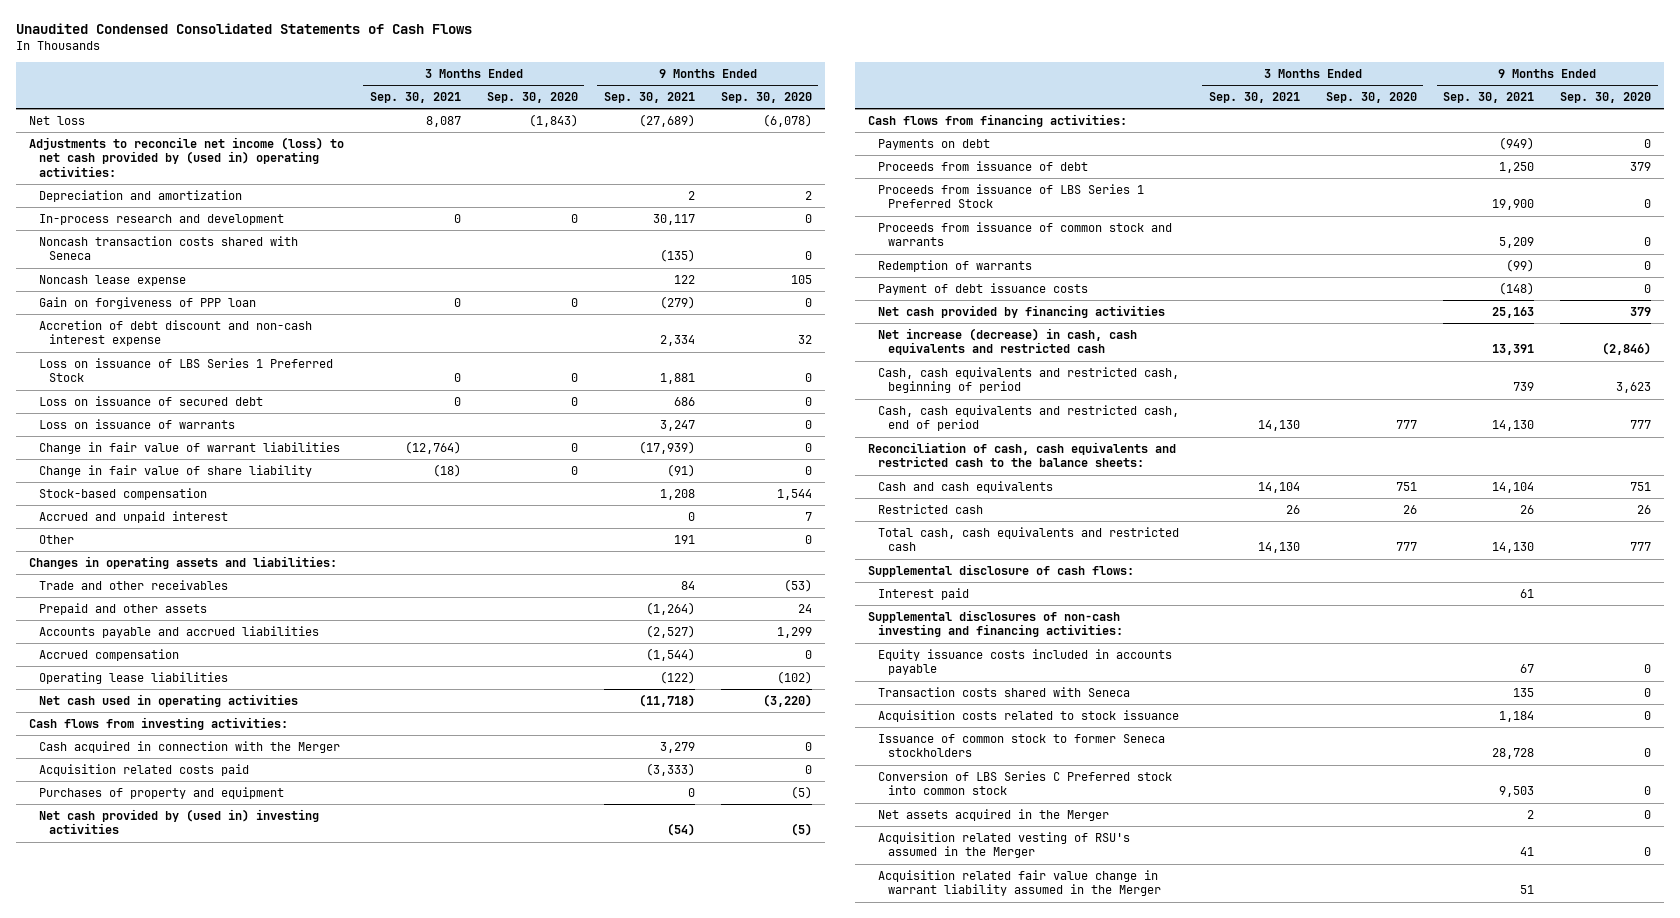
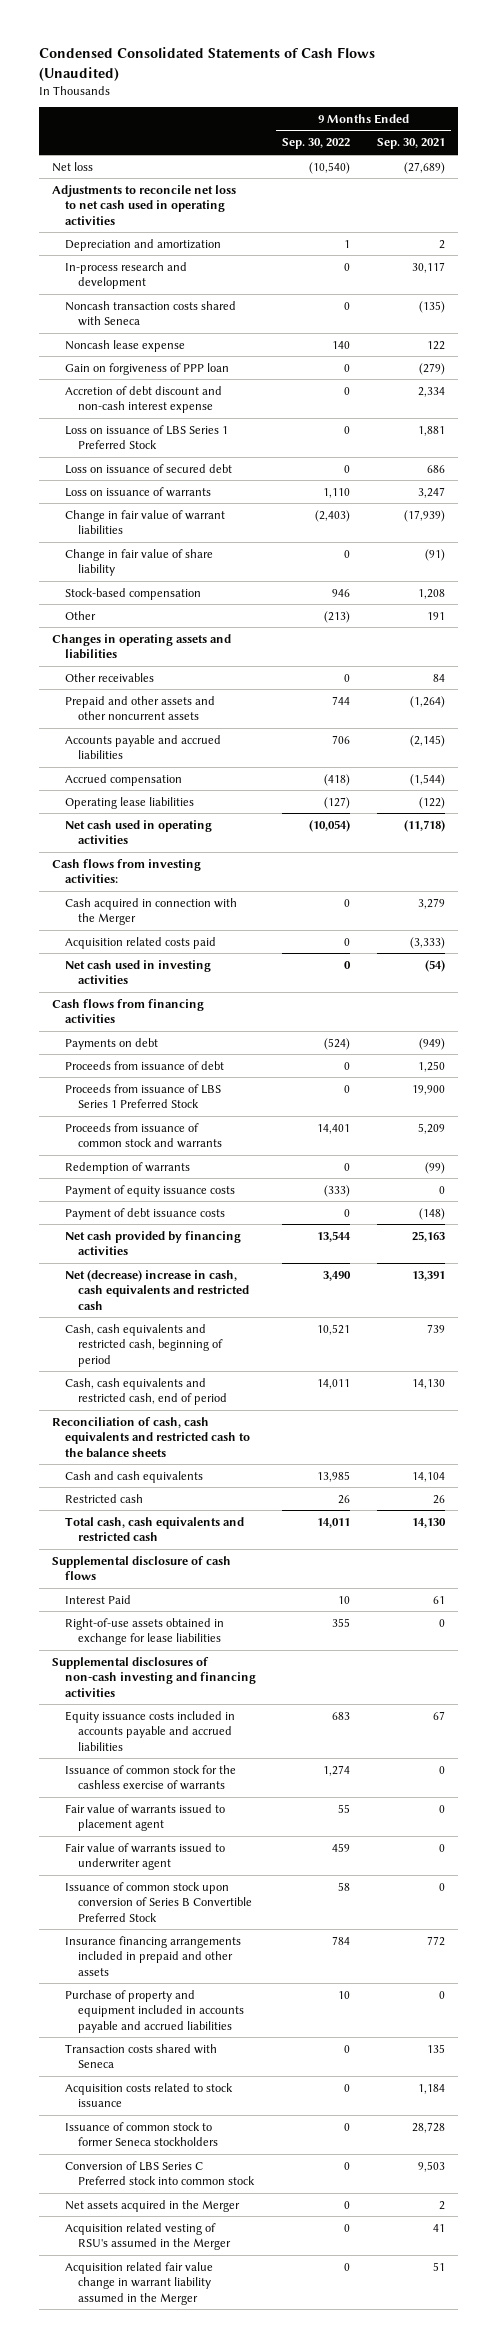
- Unaudited Condensed Consolidated Statements of Cash Flows
+ Condensed Consolidated Statements of Cash Flows (Unaudited)
- | 3 Months Ended Sep. 30, 2021 | 3 Months Ended Sep. 30, 2020 | 9 Months Ended Sep. 30, 2021 | 9 Months Ended Sep. 30, 2020
+ | 9 Months Ended Sep. 30, 2022 | 9 Months Ended Sep. 30, 2021
- Adjustments to reconcile net income (loss) to net cash provided by (used in) operating activities:
+ Adjustments to reconcile net loss to net cash used in operating activities
- Accrued and unpaid interest | | | 0 | 7
- Changes in operating assets and liabilities:
- Trade and other receivables | | | 84 | (53)
- Prepaid and other assets | | | (1,264) | 24
- Accounts payable and accrued liabilities | | | (2,527) | 1,299
+ Changes in operating assets and liabilities
+ Other receivables | 0 | 84
+ Prepaid and other assets and other noncurrent assets | 744 | (1,264)
+ Accounts payable and accrued liabilities | 706 | (2,145)
- Purchases of property and equipment | | | 0 | (5)
- Net cash provided by (used in) investing activities | | | (54) | (5)
- Cash flows from financing activities:
+ Net cash used in investing activities | 0 | (54)
+ Cash flows from financing activities
+ Payment of equity issuance costs | (333) | 0
- Net increase (decrease) in cash, cash equivalents and restricted cash | | | 13,391 | (2,846)
+ Net (decrease) increase in cash, cash equivalents and restricted cash | 3,490 | 13,391
- Reconciliation of cash, cash equivalents and restricted cash to the balance sheets:
+ Reconciliation of cash, cash equivalents and restricted cash to the balance sheets
- Supplemental disclosure of cash flows:
- Interest paid | | | 61 |
- Supplemental disclosures of non-cash investing and financing activities:
- Equity issuance costs included in accounts payable | | | 67 | 0
+ Supplemental disclosure of cash flows
+ Interest Paid | 10 | 61
+ Right-of-use assets obtained in exchange for lease liabilities | 355 | 0
+ Supplemental disclosures of non-cash investing and financing activities
+ Equity issuance costs included in accounts payable and accrued liabilities | 683 | 67
+ Issuance of common stock for the cashless exercise of warrants | 1,274 | 0
+ Fair value of warrants issued to placement agent | 55 | 0
+ Fair value of warrants issued to underwriter agent | 459 | 0
+ Issuance of common stock upon conversion of Series B Convertible Preferred Stock | 58 | 0
+ Insurance financing arrangements included in prepaid and other assets | 784 | 772
+ Purchase of property and equipment included in accounts payable and accrued liabilities | 10 | 0

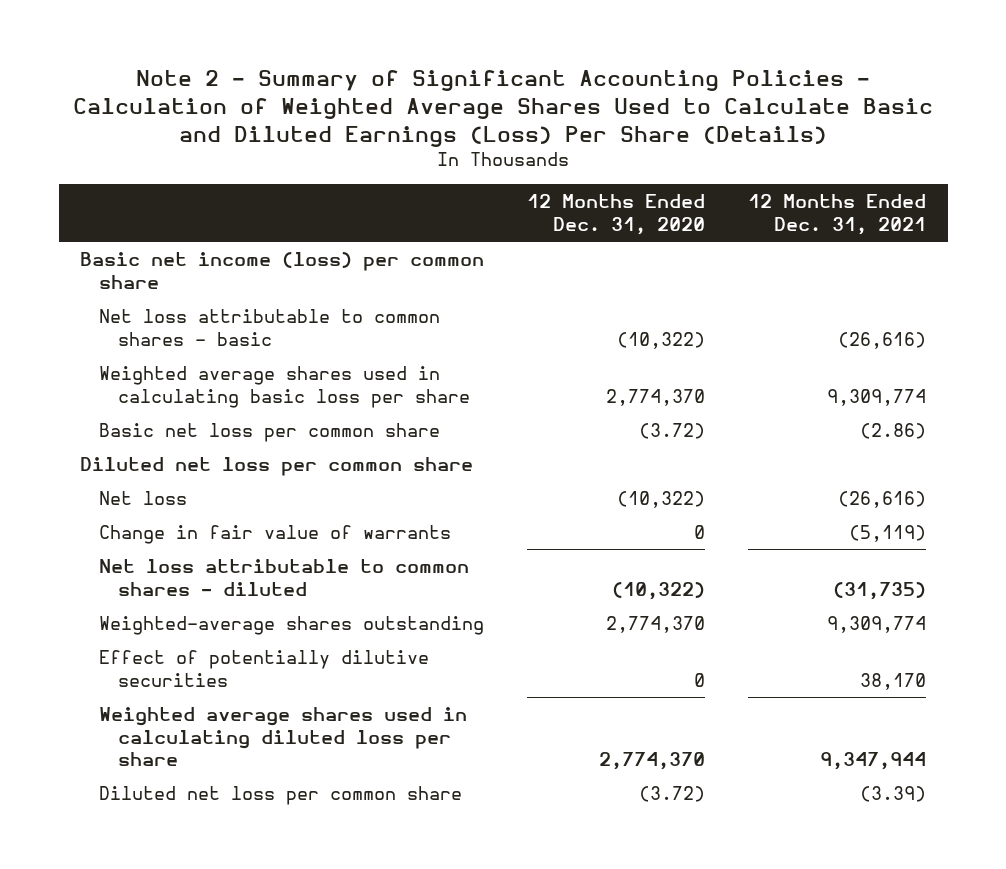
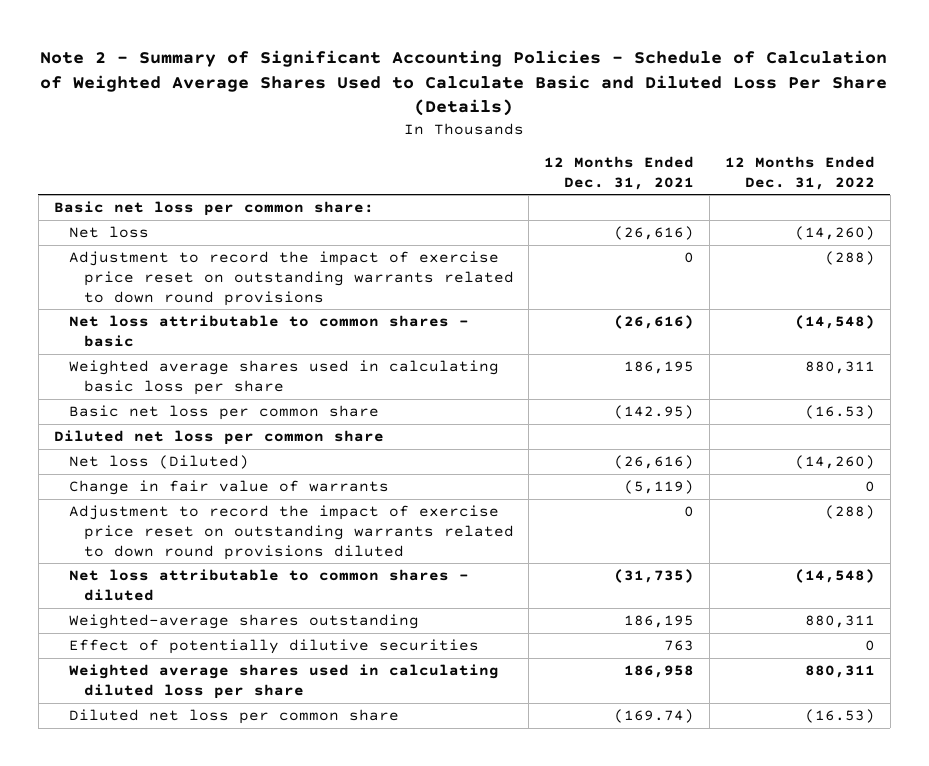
- Note 2 - Summary of Significant Accounting Policies - Calculation of Weighted Average Shares Used to Calculate Basic and Diluted Earnings (Loss) Per Share (Details)
+ Note 2 - Summary of Significant Accounting Policies - Schedule of Calculation of Weighted Average Shares Used to Calculate Basic and Diluted Loss Per Share (Details)
- | 12 Months Ended Dec. 31, 2020 | 12 Months Ended Dec. 31, 2021
+ | 12 Months Ended Dec. 31, 2021 | 12 Months Ended Dec. 31, 2022
- Basic net income (loss) per common share
+ Basic net loss per common share:
moved up: Net loss | (26,616) | (14,260)
+ Adjustment to record the impact of exercise price reset on outstanding warrants related to down round provisions | 0 | (288)
- Weighted average shares used in calculating basic loss per share | 2,774,370 | 9,309,774
- Basic net loss per common share | (3.72) | (2.86)
+ Weighted average shares used in calculating basic loss per share | 186,195 | 880,311
+ Basic net loss per common share | (142.95) | (16.53)
+ Net loss (Diluted) | (26,616) | (14,260)
+ Adjustment to record the impact of exercise price reset on outstanding warrants related to down round provisions diluted | 0 | (288)
- Weighted-average shares outstanding | 2,774,370 | 9,309,774
- Effect of potentially dilutive securities | 0 | 38,170
- Weighted average shares used in calculating diluted loss per share | 2,774,370 | 9,347,944
- Diluted net loss per common share | (3.72) | (3.39)
+ Weighted-average shares outstanding | 186,195 | 880,311
+ Effect of potentially dilutive securities | 763 | 0
+ Weighted average shares used in calculating diluted loss per share | 186,958 | 880,311
+ Diluted net loss per common share | (169.74) | (16.53)

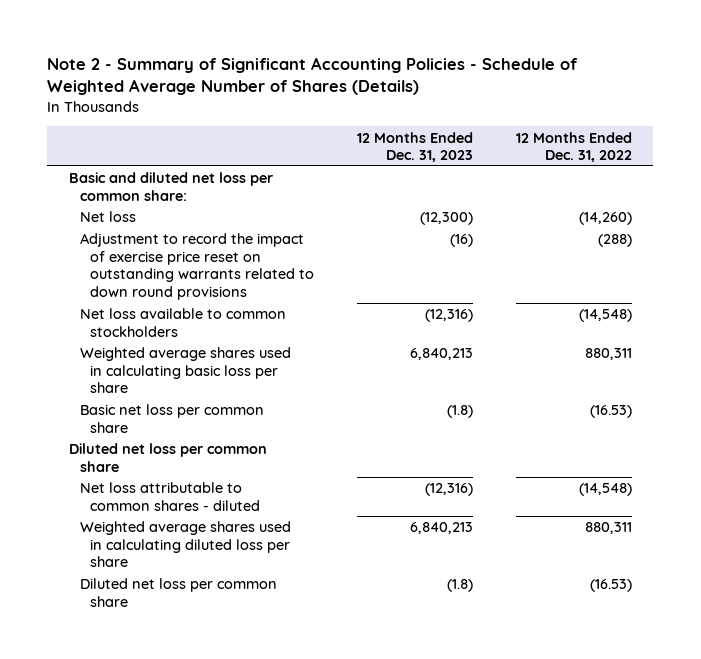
- Note 2 - Summary of Significant Accounting Policies - Schedule of Calculation of Weighted Average Shares Used to Calculate Basic and Diluted Loss Per Share (Details)
+ Note 2 - Summary of Significant Accounting Policies - Schedule of Weighted Average Number of Shares (Details)
- | 12 Months Ended Dec. 31, 2021 | 12 Months Ended Dec. 31, 2022
+ | 12 Months Ended Dec. 31, 2023 | 12 Months Ended Dec. 31, 2022
- Basic net loss per common share:
+ Basic and diluted net loss per common share:
- Net loss attributable to common shares - basic | (26,616) | (14,548)
+ Net loss available to common stockholders | (12,316) | (14,548)
- Net loss (Diluted) | (26,616) | (14,260)
- Change in fair value of warrants | (5,119) | 0
- Adjustment to record the impact of exercise price reset on outstanding warrants related to down round provisions diluted | 0 | (288)
- Weighted-average shares outstanding | 186,195 | 880,311
- Effect of potentially dilutive securities | 763 | 0

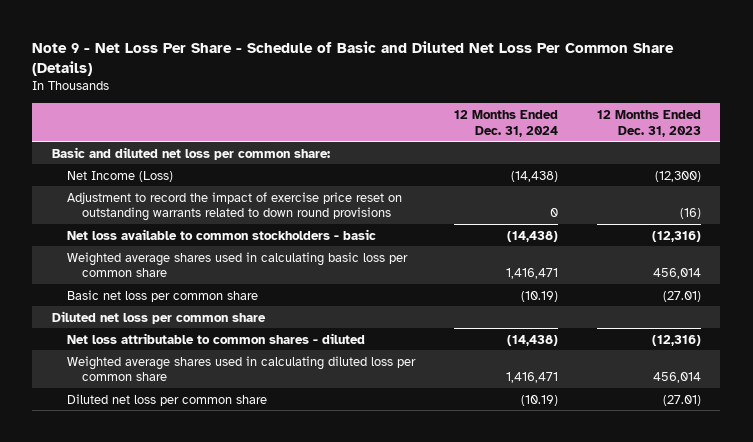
- Note 2 - Summary of Significant Accounting Policies - Schedule of Weighted Average Number of Shares (Details)
+ Note 9 - Net Loss Per Share - Schedule of Basic and Diluted Net Loss Per Common Share (Details)
- | 12 Months Ended Dec. 31, 2023 | 12 Months Ended Dec. 31, 2022
+ | 12 Months Ended Dec. 31, 2024 | 12 Months Ended Dec. 31, 2023
- Net loss | (12,300) | (14,260)
+ Net Income (Loss) | (14,438) | (12,300)
- Net loss available to common stockholders | (12,316) | (14,548)
- Weighted average shares used in calculating basic loss per share | 6,840,213 | 880,311
- Basic net loss per common share | (1.8) | (16.53)
+ Net loss available to common stockholders - basic | (14,438) | (12,316)
+ Weighted average shares used in calculating basic loss per common share | 1,416,471 | 456,014
+ Basic net loss per common share | (10.19) | (27.01)
- Weighted average shares used in calculating diluted loss per share | 6,840,213 | 880,311
- Diluted net loss per common share | (1.8) | (16.53)
+ Weighted average shares used in calculating diluted loss per common share | 1,416,471 | 456,014
+ Diluted net loss per common share | (10.19) | (27.01)

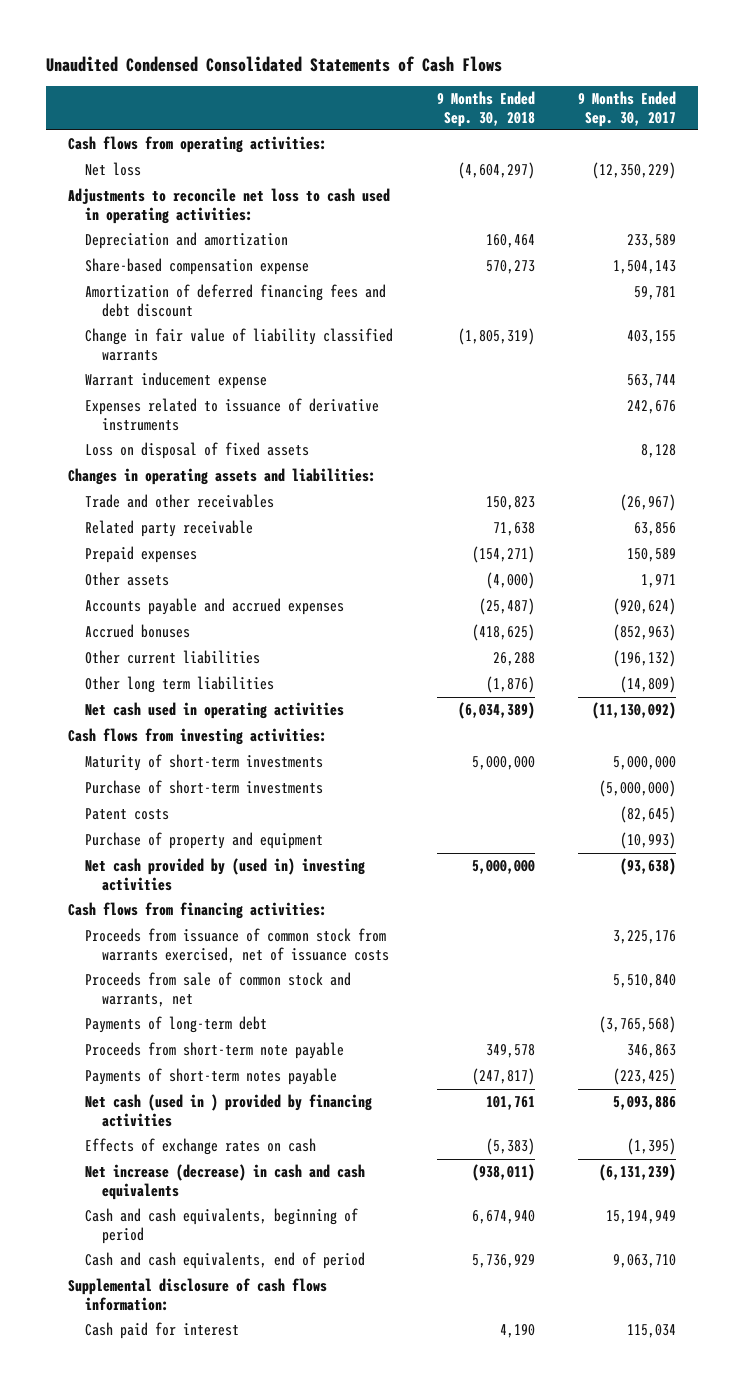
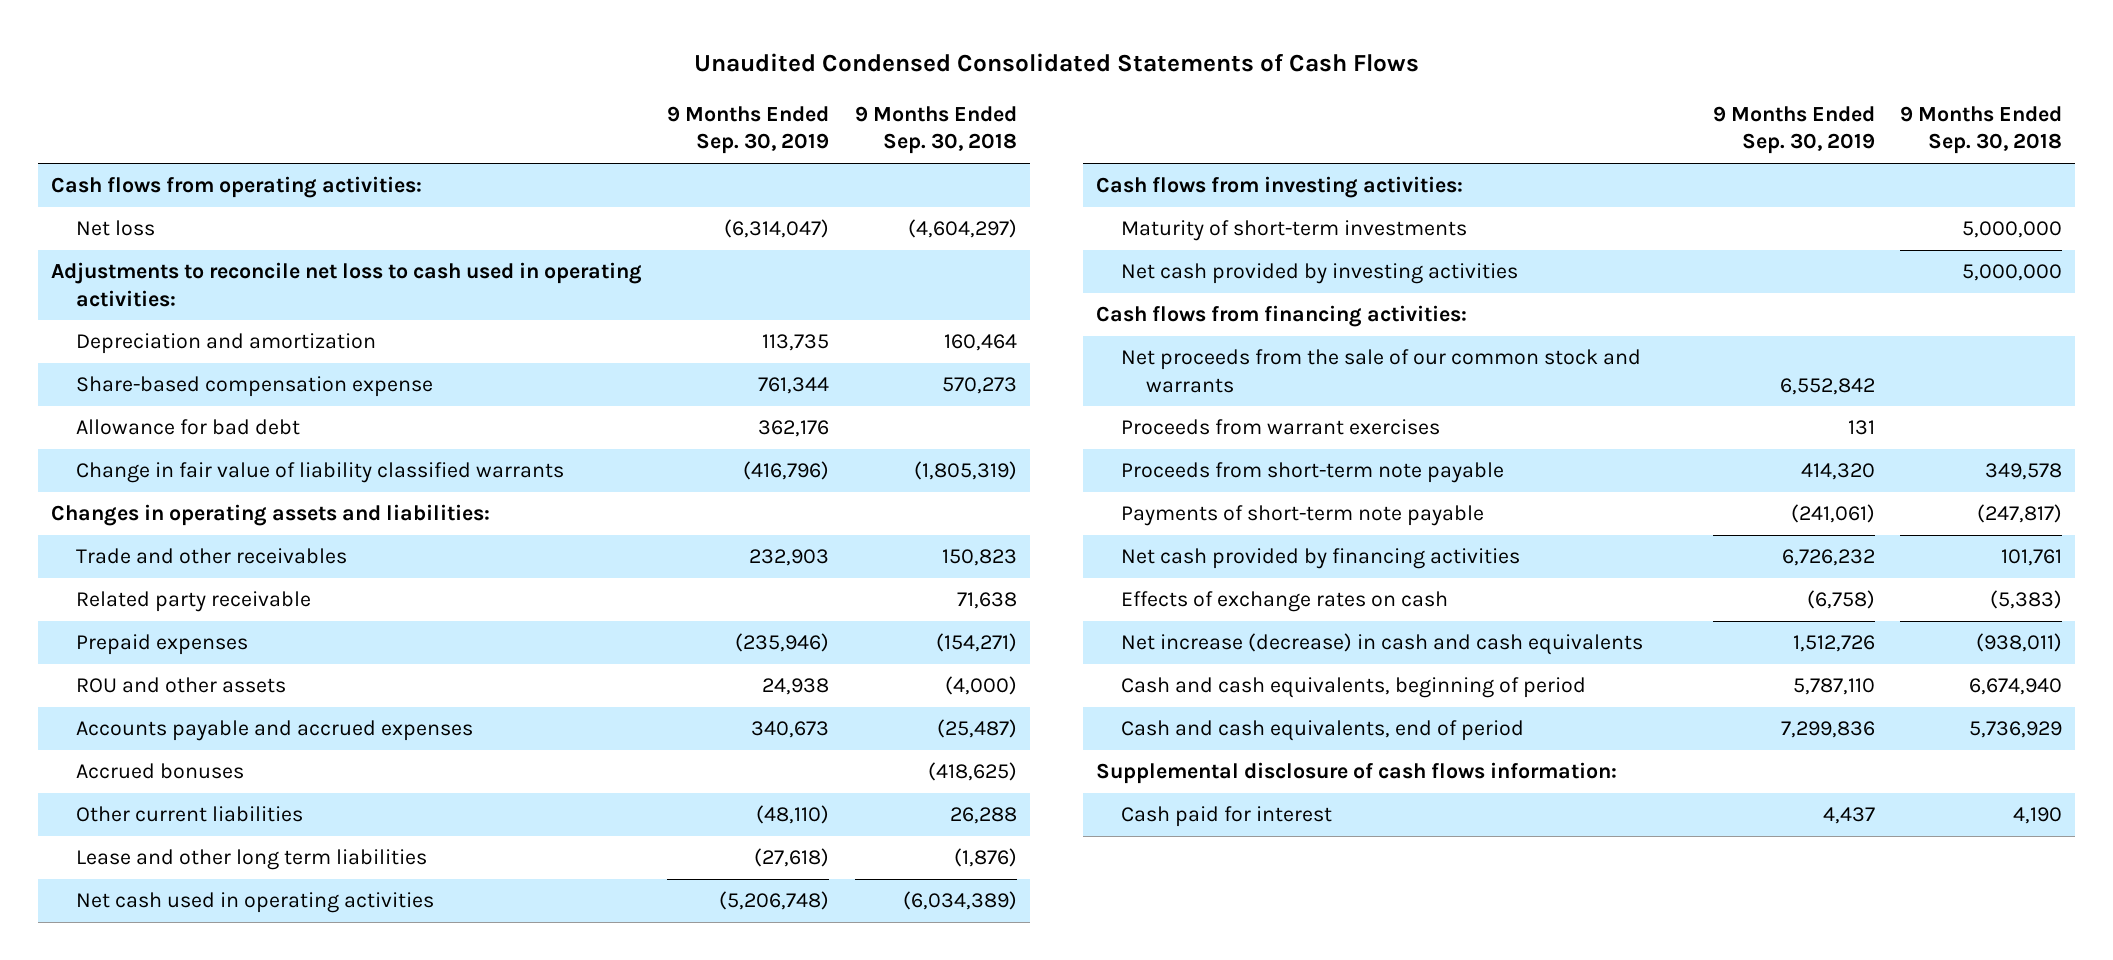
- | 9 Months Ended Sep. 30, 2018 | 9 Months Ended Sep. 30, 2017
+ | 9 Months Ended Sep. 30, 2019 | 9 Months Ended Sep. 30, 2018
- Amortization of deferred financing fees and debt discount | | 59,781
+ Allowance for bad debt | 362,176 |
- Warrant inducement expense | | 563,744
- Expenses related to issuance of derivative instruments | | 242,676
- Loss on disposal of fixed assets | | 8,128
- Other assets | (4,000) | 1,971
+ ROU and other assets | 24,938 | (4,000)
- Other long term liabilities | (1,876) | (14,809)
+ Lease and other long term liabilities | (27,618) | (1,876)
- Purchase of short-term investments | | (5,000,000)
- Patent costs | | (82,645)
- Purchase of property and equipment | | (10,993)
- Net cash provided by (used in) investing activities | 5,000,000 | (93,638)
+ Net cash provided by investing activities | | 5,000,000
- Proceeds from issuance of common stock from warrants exercised, net of issuance costs | | 3,225,176
- Proceeds from sale of common stock and warrants, net | | 5,510,840
- Payments of long-term debt | | (3,765,568)
+ Net proceeds from the sale of our common stock and warrants | 6,552,842 |
+ Proceeds from warrant exercises | 131 |
- Payments of short-term notes payable | (247,817) | (223,425)
- Net cash (used in ) provided by financing activities | 101,761 | 5,093,886
+ Payments of short-term note payable | (241,061) | (247,817)
+ Net cash provided by financing activities | 6,726,232 | 101,761

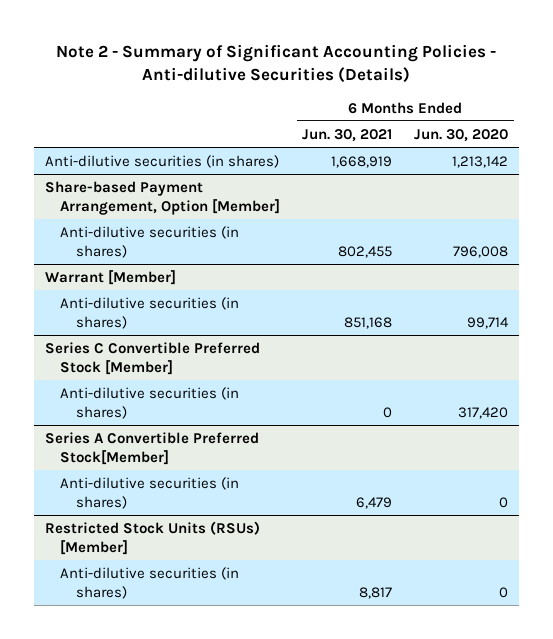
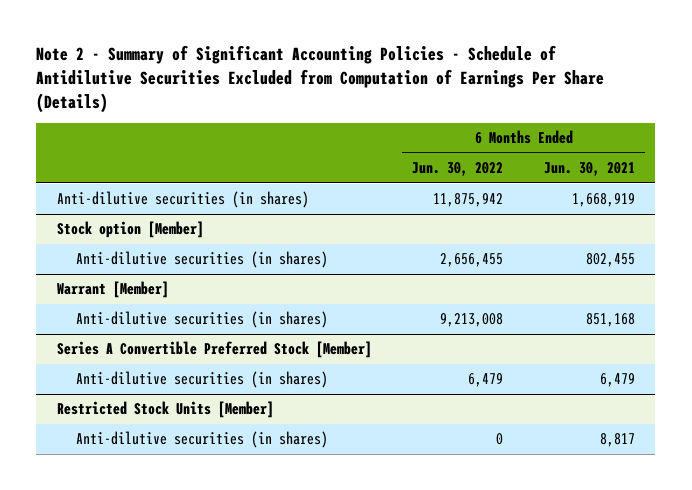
- Note 2 - Summary of Significant Accounting Policies - Anti-dilutive Securities (Details)
+ Note 2 - Summary of Significant Accounting Policies - Schedule of Antidilutive Securities Excluded from Computation of Earnings Per Share (Details)
- | 6 Months Ended Jun. 30, 2021 | 6 Months Ended Jun. 30, 2020
+ | 6 Months Ended Jun. 30, 2022 | 6 Months Ended Jun. 30, 2021
- Share-based Payment Arrangement, Option [Member]
+ Stock option [Member]
- Series C Convertible Preferred Stock [Member]
- Anti-dilutive securities (in shares) | 0 | 317,420
- Series A Convertible Preferred Stock[Member]
+ Series A Convertible Preferred Stock [Member]
- Restricted Stock Units (RSUs) [Member]
+ Restricted Stock Units [Member]

